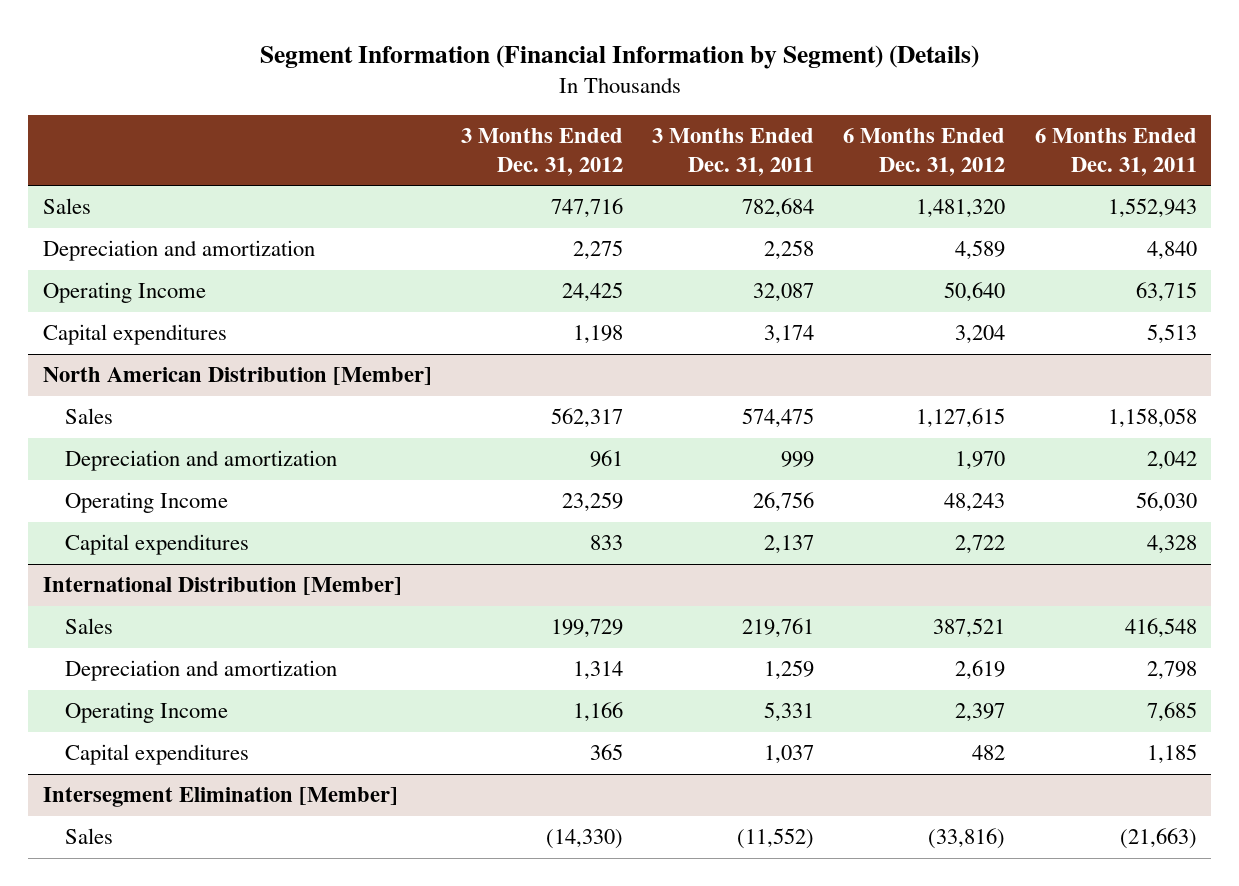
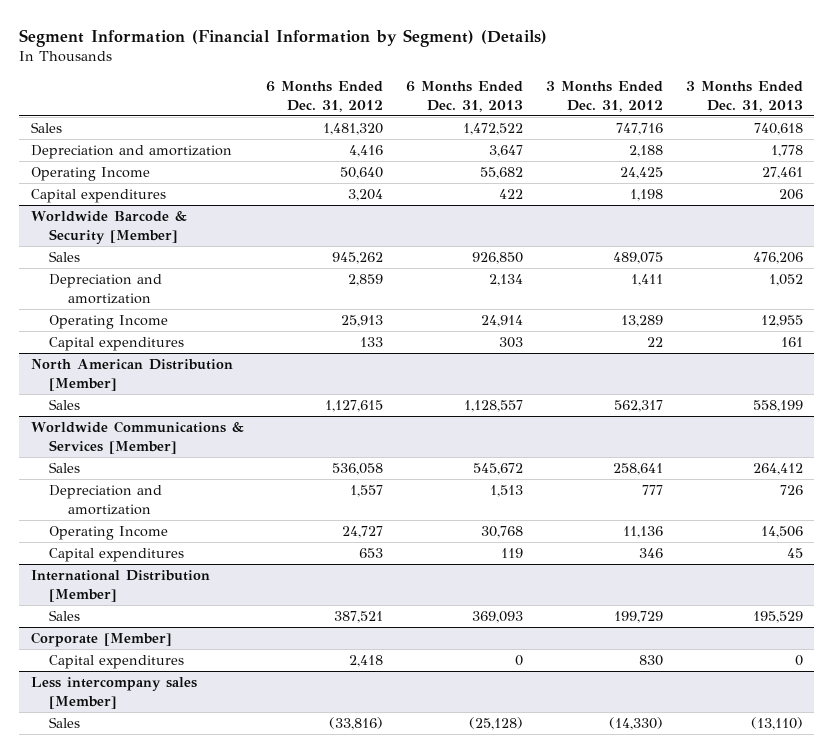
- | 3 Months Ended Dec. 31, 2012 | 3 Months Ended Dec. 31, 2011 | 6 Months Ended Dec. 31, 2012 | 6 Months Ended Dec. 31, 2011
+ | 6 Months Ended Dec. 31, 2012 | 6 Months Ended Dec. 31, 2013 | 3 Months Ended Dec. 31, 2012 | 3 Months Ended Dec. 31, 2013
- Depreciation and amortization | 2,275 | 2,258 | 4,589 | 4,840
+ Depreciation and amortization | 4,416 | 3,647 | 2,188 | 1,778
+ Worldwide Barcode & Security [Member]
+ Sales | 945,262 | 926,850 | 489,075 | 476,206
+ Depreciation and amortization | 2,859 | 2,134 | 1,411 | 1,052
+ Operating Income | 25,913 | 24,914 | 13,289 | 12,955
+ Capital expenditures | 133 | 303 | 22 | 161
@ North American Distribution [Member]
- Depreciation and amortization | 961 | 999 | 1,970 | 2,042
- Operating Income | 23,259 | 26,756 | 48,243 | 56,030
- Capital expenditures | 833 | 2,137 | 2,722 | 4,328
+ Worldwide Communications & Services [Member]
+ Sales | 536,058 | 545,672 | 258,641 | 264,412
+ Depreciation and amortization | 1,557 | 1,513 | 777 | 726
+ Operating Income | 24,727 | 30,768 | 11,136 | 14,506
+ Capital expenditures | 653 | 119 | 346 | 45
@ International Distribution [Member]
- Depreciation and amortization | 1,314 | 1,259 | 2,619 | 2,798
- Operating Income | 1,166 | 5,331 | 2,397 | 7,685
- Capital expenditures | 365 | 1,037 | 482 | 1,185
- Intersegment Elimination [Member]
+ Corporate [Member]
+ Capital expenditures | 2,418 | 0 | 830 | 0
+ Less intercompany sales [Member]

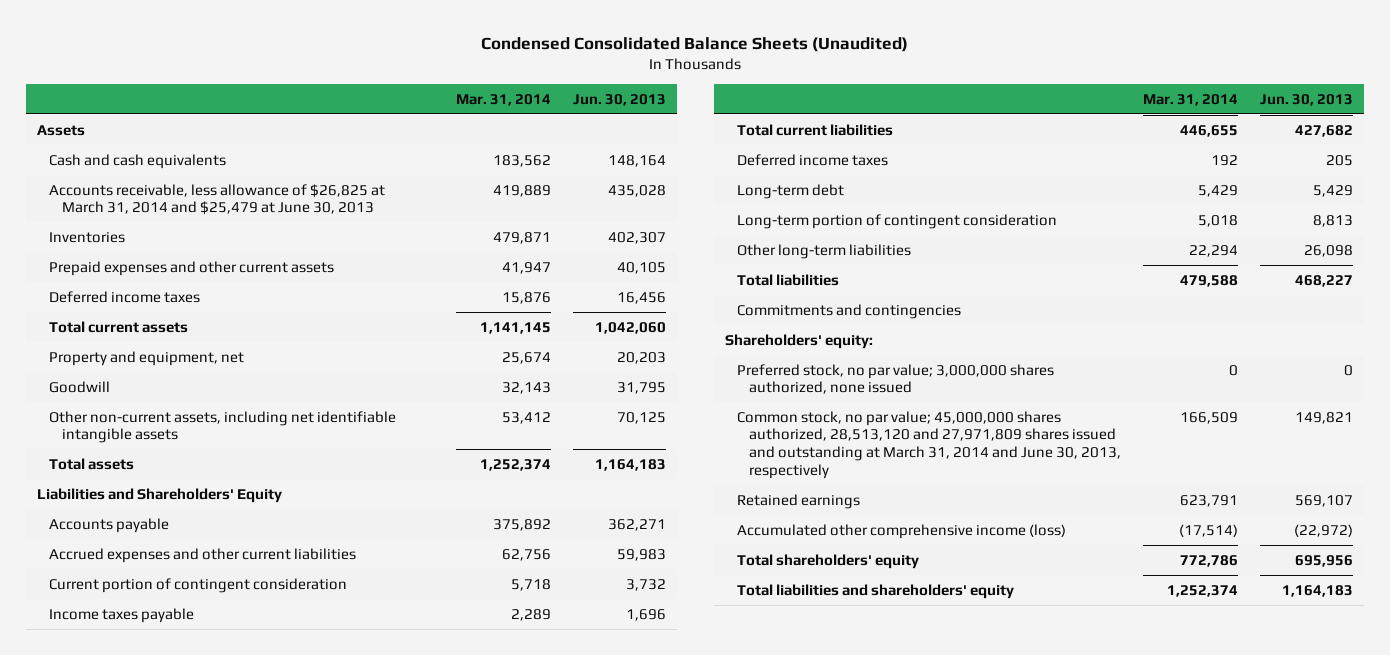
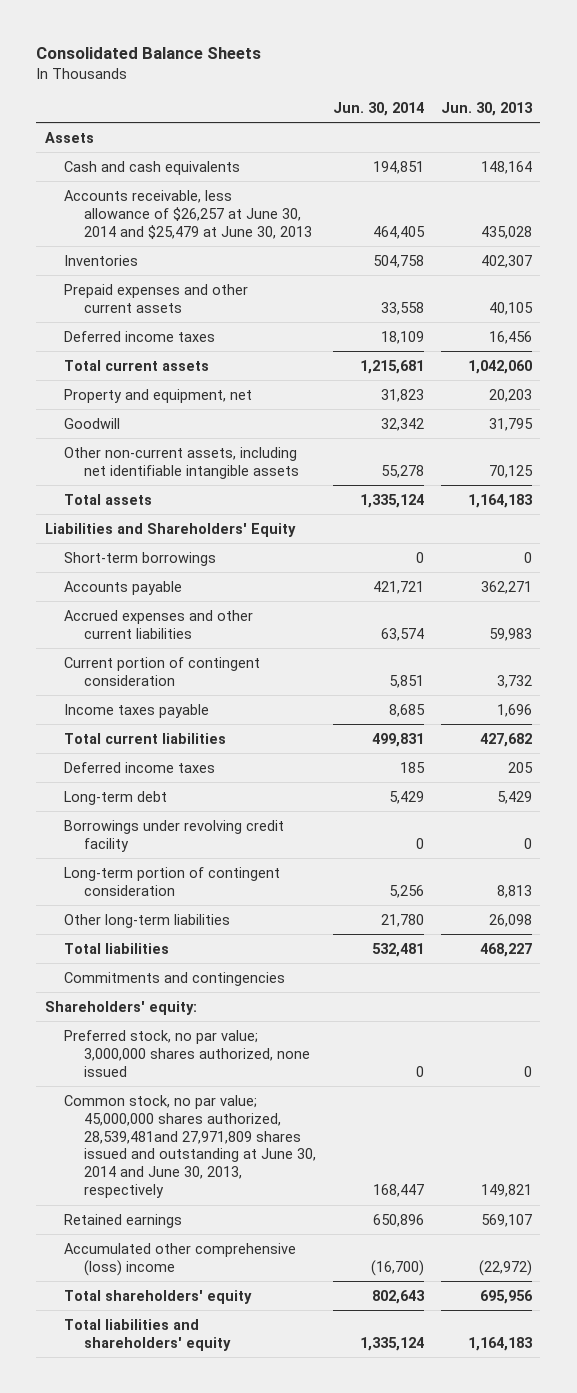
- Condensed Consolidated Balance Sheets (Unaudited)
+ Consolidated Balance Sheets
- | Mar. 31, 2014 | Jun. 30, 2013
+ | Jun. 30, 2014 | Jun. 30, 2013
- Accounts receivable, less allowance of $26,825 at March 31, 2014 and $25,479 at June 30, 2013 | 419,889 | 435,028
+ Accounts receivable, less allowance of $26,257 at June 30, 2014 and $25,479 at June 30, 2013 | 464,405 | 435,028
+ Short-term borrowings | 0 | 0
+ Borrowings under revolving credit facility | 0 | 0
- Common stock, no par value; 45,000,000 shares authorized, 28,513,120 and 27,971,809 shares issued and outstanding at March 31, 2014 and June 30, 2013, respectively | 166,509 | 149,821
+ Common stock, no par value; 45,000,000 shares authorized, 28,539,481and 27,971,809 shares issued and outstanding at June 30, 2014 and June 30, 2013, respectively | 168,447 | 149,821
- Accumulated other comprehensive income (loss) | (17,514) | (22,972)
+ Accumulated other comprehensive (loss) income | (16,700) | (22,972)

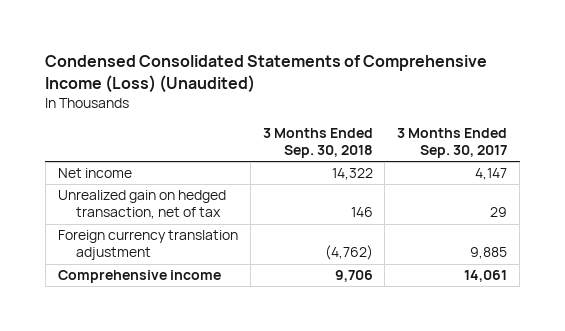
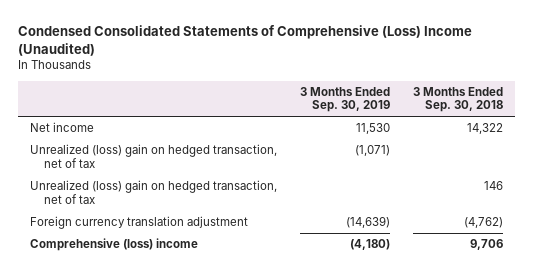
- Condensed Consolidated Statements of Comprehensive Income (Loss) (Unaudited)
+ Condensed Consolidated Statements of Comprehensive (Loss) Income (Unaudited)
- | 3 Months Ended Sep. 30, 2018 | 3 Months Ended Sep. 30, 2017
+ | 3 Months Ended Sep. 30, 2019 | 3 Months Ended Sep. 30, 2018
- Unrealized gain on hedged transaction, net of tax | 146 | 29
+ Unrealized (loss) gain on hedged transaction, net of tax | (1,071) |
+ Unrealized (loss) gain on hedged transaction, net of tax | | 146
- Comprehensive income | 9,706 | 14,061
+ Comprehensive (loss) income | (4,180) | 9,706

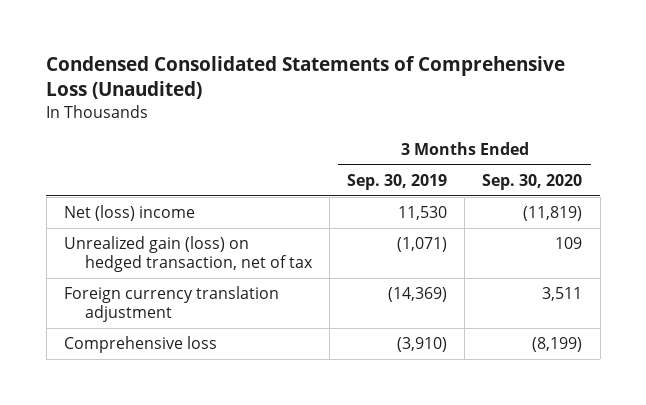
- Condensed Consolidated Statements of Comprehensive (Loss) Income (Unaudited)
+ Condensed Consolidated Statements of Comprehensive Loss (Unaudited)
- | 3 Months Ended Sep. 30, 2019 | 3 Months Ended Sep. 30, 2018
+ | 3 Months Ended Sep. 30, 2019 | 3 Months Ended Sep. 30, 2020
- Net income | 11,530 | 14,322
- Unrealized (loss) gain on hedged transaction, net of tax | (1,071) |
- Unrealized (loss) gain on hedged transaction, net of tax | | 146
- Foreign currency translation adjustment | (14,639) | (4,762)
- Comprehensive (loss) income | (4,180) | 9,706
+ Net (loss) income | 11,530 | (11,819)
+ Unrealized gain (loss) on hedged transaction, net of tax | (1,071) | 109
+ Foreign currency translation adjustment | (14,369) | 3,511
+ Comprehensive loss | (3,910) | (8,199)

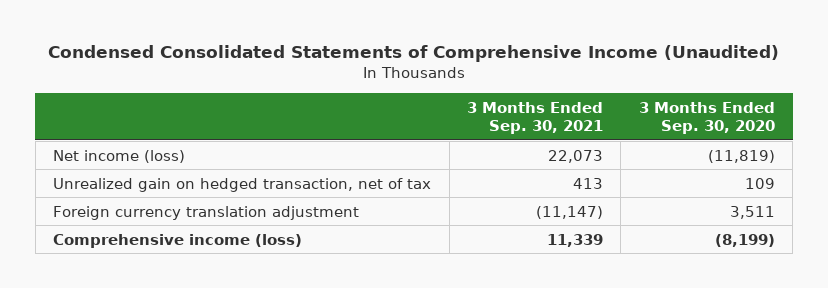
- Condensed Consolidated Statements of Comprehensive Loss (Unaudited)
+ Condensed Consolidated Statements of Comprehensive Income (Unaudited)
- | 3 Months Ended Sep. 30, 2019 | 3 Months Ended Sep. 30, 2020
+ | 3 Months Ended Sep. 30, 2021 | 3 Months Ended Sep. 30, 2020
- Net (loss) income | 11,530 | (11,819)
- Unrealized gain (loss) on hedged transaction, net of tax | (1,071) | 109
+ Net income (loss) | 22,073 | (11,819)
+ Unrealized gain on hedged transaction, net of tax | 413 | 109
- Comprehensive loss | (3,910) | (8,199)
+ Comprehensive income (loss) | 11,339 | (8,199)

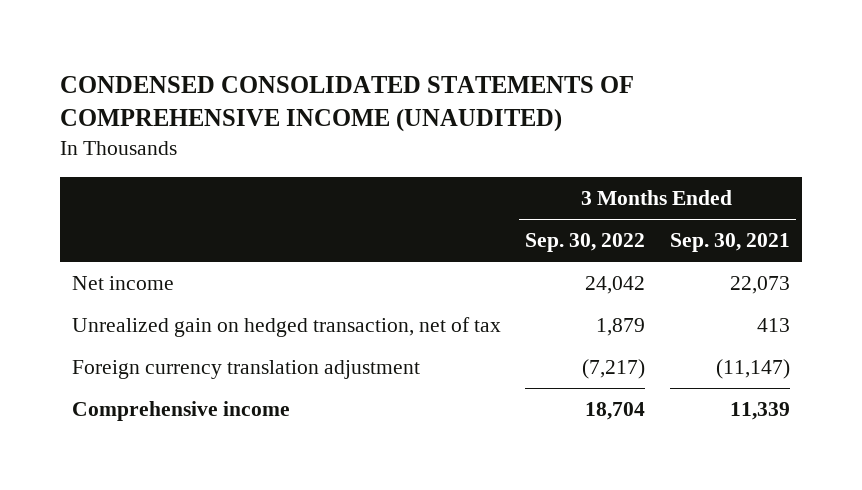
- Condensed Consolidated Statements of Comprehensive Income (Unaudited)
+ CONDENSED CONSOLIDATED STATEMENTS OF COMPREHENSIVE INCOME (UNAUDITED)
- | 3 Months Ended Sep. 30, 2021 | 3 Months Ended Sep. 30, 2020
+ | 3 Months Ended Sep. 30, 2022 | 3 Months Ended Sep. 30, 2021
- Net income (loss) | 22,073 | (11,819)
+ Net income | 24,042 | 22,073
- Comprehensive income (loss) | 11,339 | (8,199)
+ Comprehensive income | 18,704 | 11,339

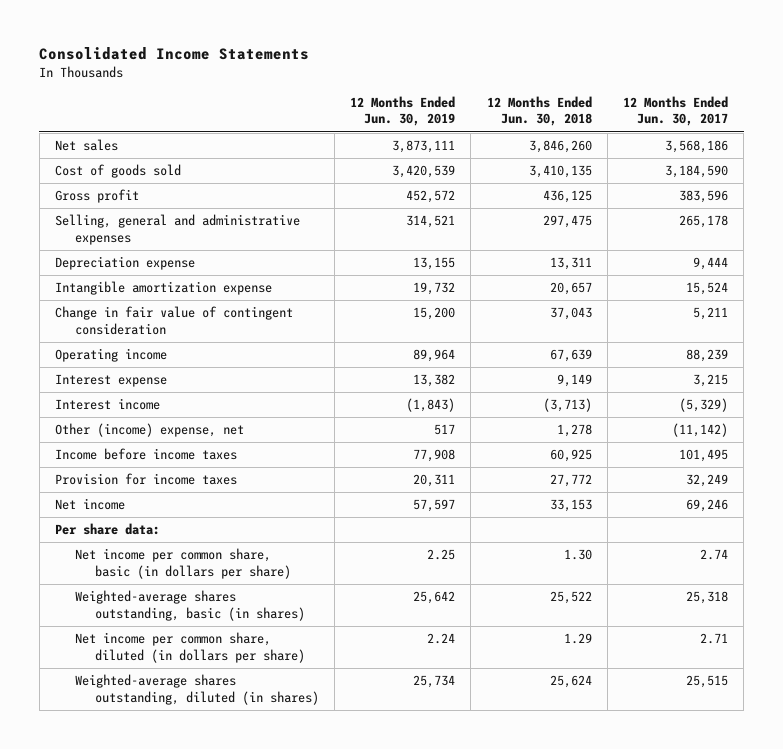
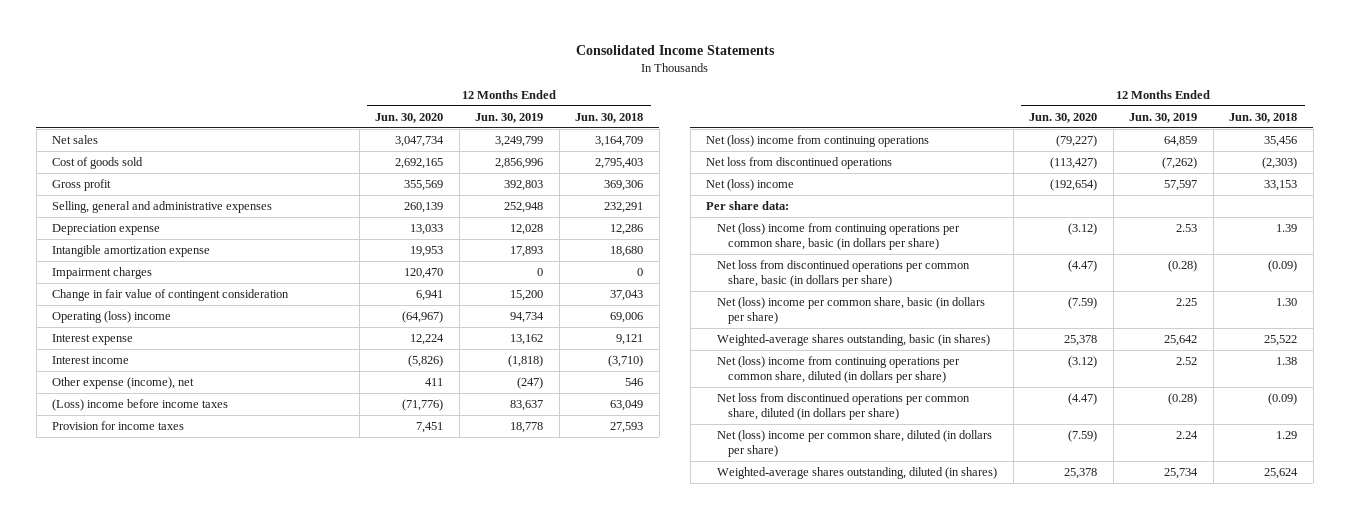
- | 12 Months Ended Jun. 30, 2019 | 12 Months Ended Jun. 30, 2018 | 12 Months Ended Jun. 30, 2017
+ | 12 Months Ended Jun. 30, 2020 | 12 Months Ended Jun. 30, 2019 | 12 Months Ended Jun. 30, 2018
- Net sales | 3,873,111 | 3,846,260 | 3,568,186
- Cost of goods sold | 3,420,539 | 3,410,135 | 3,184,590
- Gross profit | 452,572 | 436,125 | 383,596
- Selling, general and administrative expenses | 314,521 | 297,475 | 265,178
- Depreciation expense | 13,155 | 13,311 | 9,444
- Intangible amortization expense | 19,732 | 20,657 | 15,524
+ Net sales | 3,047,734 | 3,249,799 | 3,164,709
+ Cost of goods sold | 2,692,165 | 2,856,996 | 2,795,403
+ Gross profit | 355,569 | 392,803 | 369,306
+ Selling, general and administrative expenses | 260,139 | 252,948 | 232,291
+ Depreciation expense | 13,033 | 12,028 | 12,286
+ Intangible amortization expense | 19,953 | 17,893 | 18,680
+ Impairment charges | 120,470 | 0 | 0
- Operating income | 89,964 | 67,639 | 88,239
- Interest expense | 13,382 | 9,149 | 3,215
- Interest income | (1,843) | (3,713) | (5,329)
- Other (income) expense, net | 517 | 1,278 | (11,142)
- Income before income taxes | 77,908 | 60,925 | 101,495
- Provision for income taxes | 20,311 | 27,772 | 32,249
- Net income | 57,597 | 33,153 | 69,246
+ Operating (loss) income | (64,967) | 94,734 | 69,006
+ Interest expense | 12,224 | 13,162 | 9,121
+ Interest income | (5,826) | (1,818) | (3,710)
+ Other expense (income), net | 411 | (247) | 546
+ (Loss) income before income taxes | (71,776) | 83,637 | 63,049
+ Provision for income taxes | 7,451 | 18,778 | 27,593
+ Net (loss) income from continuing operations | (79,227) | 64,859 | 35,456
+ Net loss from discontinued operations | (113,427) | (7,262) | (2,303)
+ Net (loss) income | (192,654) | 57,597 | 33,153
- Net income per common share, basic (in dollars per share) | 2.25 | 1.30 | 2.74
+ Net (loss) income from continuing operations per common share, basic (in dollars per share) | (3.12) | 2.53 | 1.39
+ Net loss from discontinued operations per common share, basic (in dollars per share) | (4.47) | (0.28) | (0.09)
+ Net (loss) income per common share, basic (in dollars per share) | (7.59) | 2.25 | 1.30
- Net income per common share, diluted (in dollars per share) | 2.24 | 1.29 | 2.71
+ Net (loss) income from continuing operations per common share, diluted (in dollars per share) | (3.12) | 2.52 | 1.38
+ Net loss from discontinued operations per common share, diluted (in dollars per share) | (4.47) | (0.28) | (0.09)
+ Net (loss) income per common share, diluted (in dollars per share) | (7.59) | 2.24 | 1.29

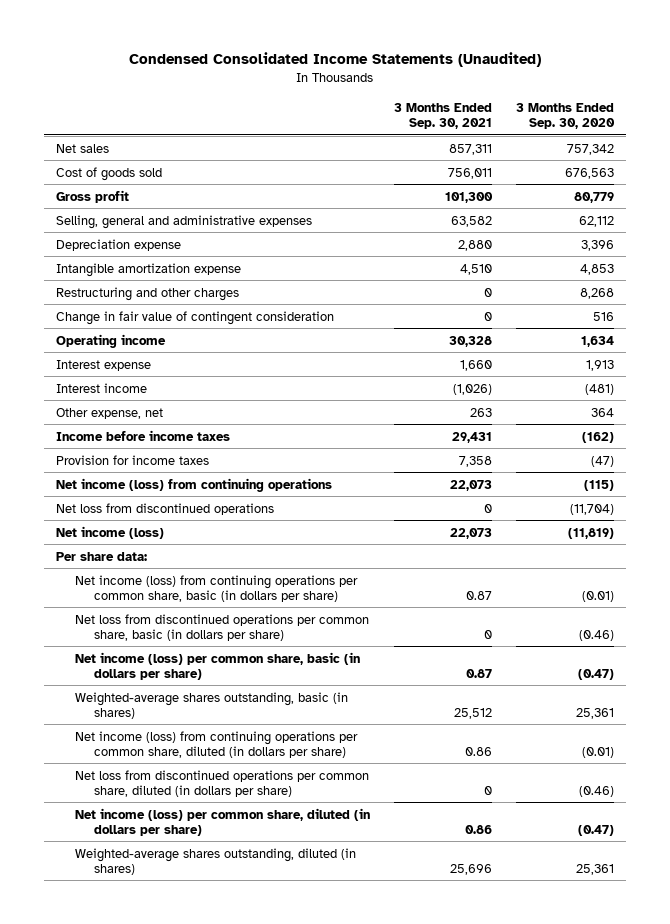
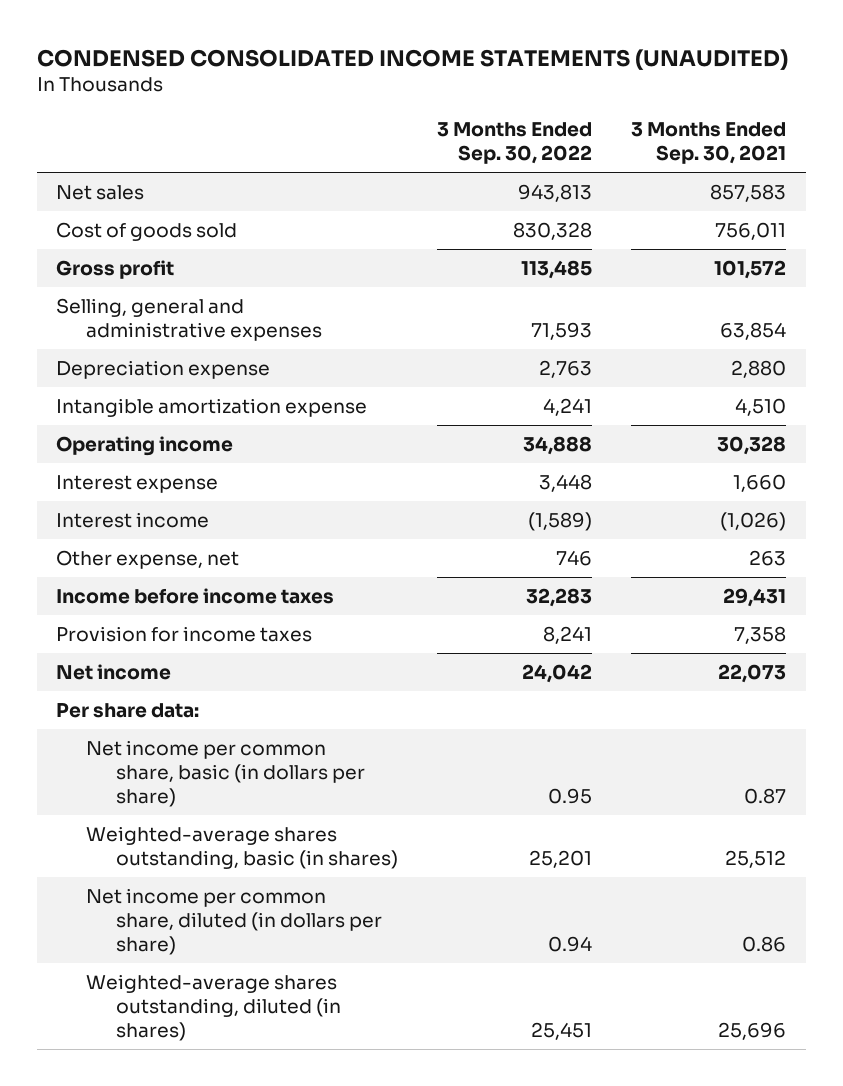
- Condensed Consolidated Income Statements (Unaudited)
+ CONDENSED CONSOLIDATED INCOME STATEMENTS (UNAUDITED)
- | 3 Months Ended Sep. 30, 2021 | 3 Months Ended Sep. 30, 2020
+ | 3 Months Ended Sep. 30, 2022 | 3 Months Ended Sep. 30, 2021
- Net sales | 857,311 | 757,342
+ Net sales | 943,813 | 857,583
- Gross profit | 101,300 | 80,779
- Selling, general and administrative expenses | 63,582 | 62,112
+ Gross profit | 113,485 | 101,572
+ Selling, general and administrative expenses | 71,593 | 63,854
- Restructuring and other charges | 0 | 8,268
- Change in fair value of contingent consideration | 0 | 516
- Net income (loss) from continuing operations | 22,073 | (115)
- Net loss from discontinued operations | 0 | (11,704)
- Net income (loss) | 22,073 | (11,819)
+ Net income | 24,042 | 22,073
- Net income (loss) from continuing operations per common share, basic (in dollars per share) | 0.87 | (0.01)
- Net loss from discontinued operations per common share, basic (in dollars per share) | 0 | (0.46)
- Net income (loss) per common share, basic (in dollars per share) | 0.87 | (0.47)
+ Net income per common share, basic (in dollars per share) | 0.95 | 0.87
- Net income (loss) from continuing operations per common share, diluted (in dollars per share) | 0.86 | (0.01)
- Net loss from discontinued operations per common share, diluted (in dollars per share) | 0 | (0.46)
- Net income (loss) per common share, diluted (in dollars per share) | 0.86 | (0.47)
+ Net income per common share, diluted (in dollars per share) | 0.94 | 0.86

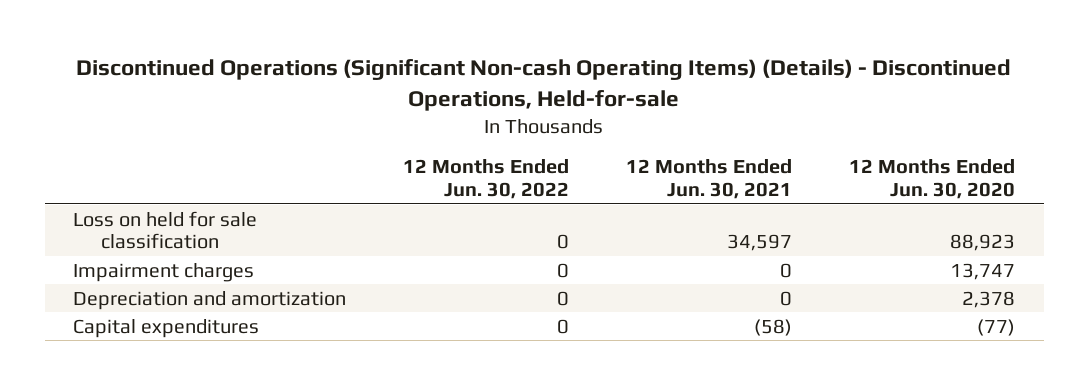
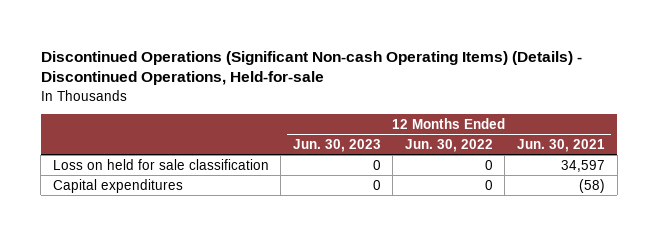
- | 12 Months Ended Jun. 30, 2022 | 12 Months Ended Jun. 30, 2021 | 12 Months Ended Jun. 30, 2020
+ | 12 Months Ended Jun. 30, 2023 | 12 Months Ended Jun. 30, 2022 | 12 Months Ended Jun. 30, 2021
- Impairment charges | 0 | 0 | 13,747
- Depreciation and amortization | 0 | 0 | 2,378

